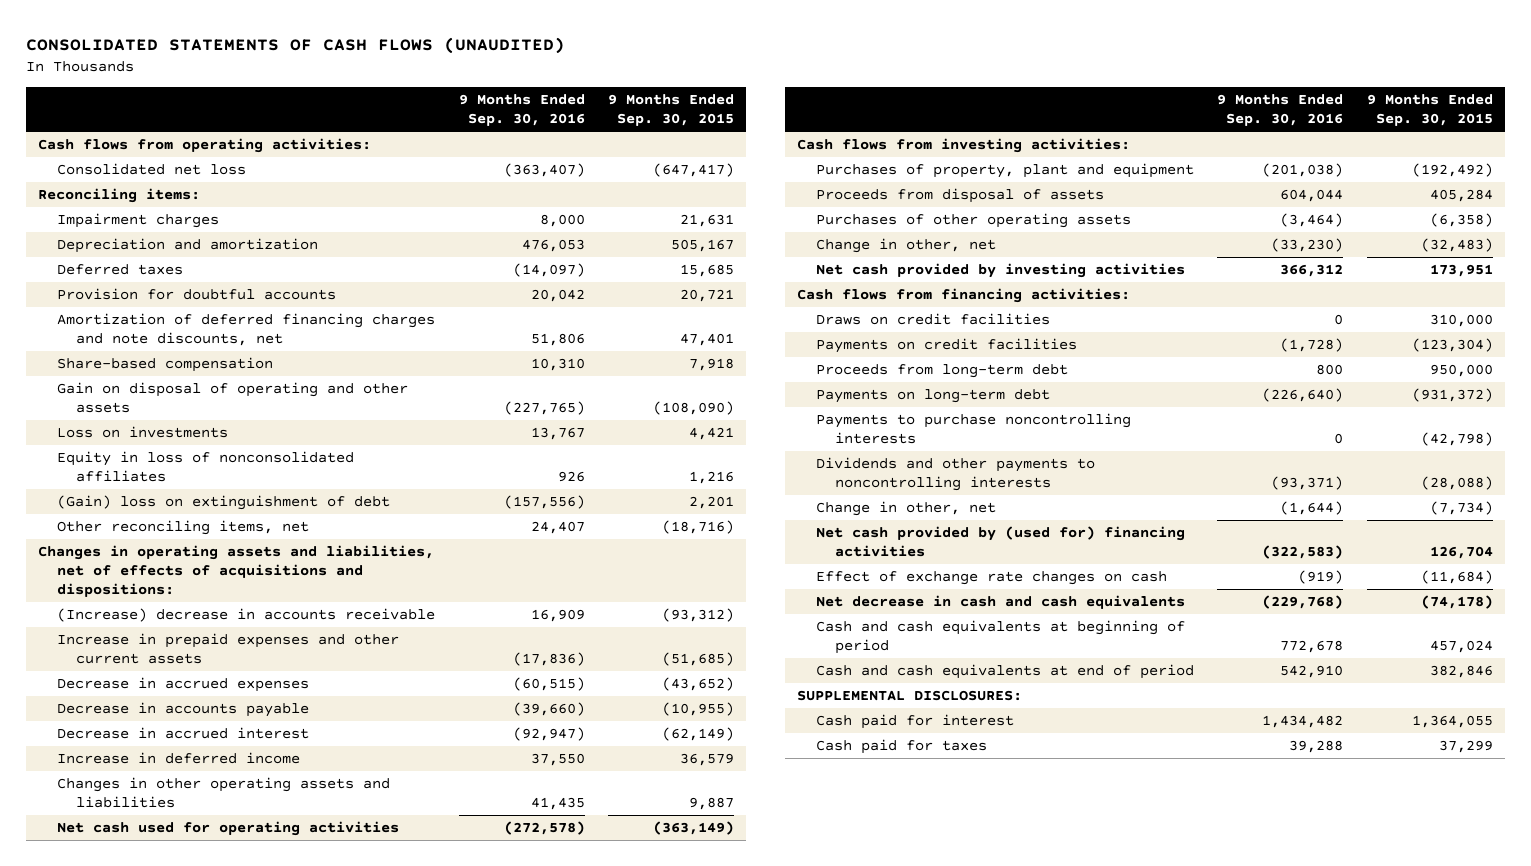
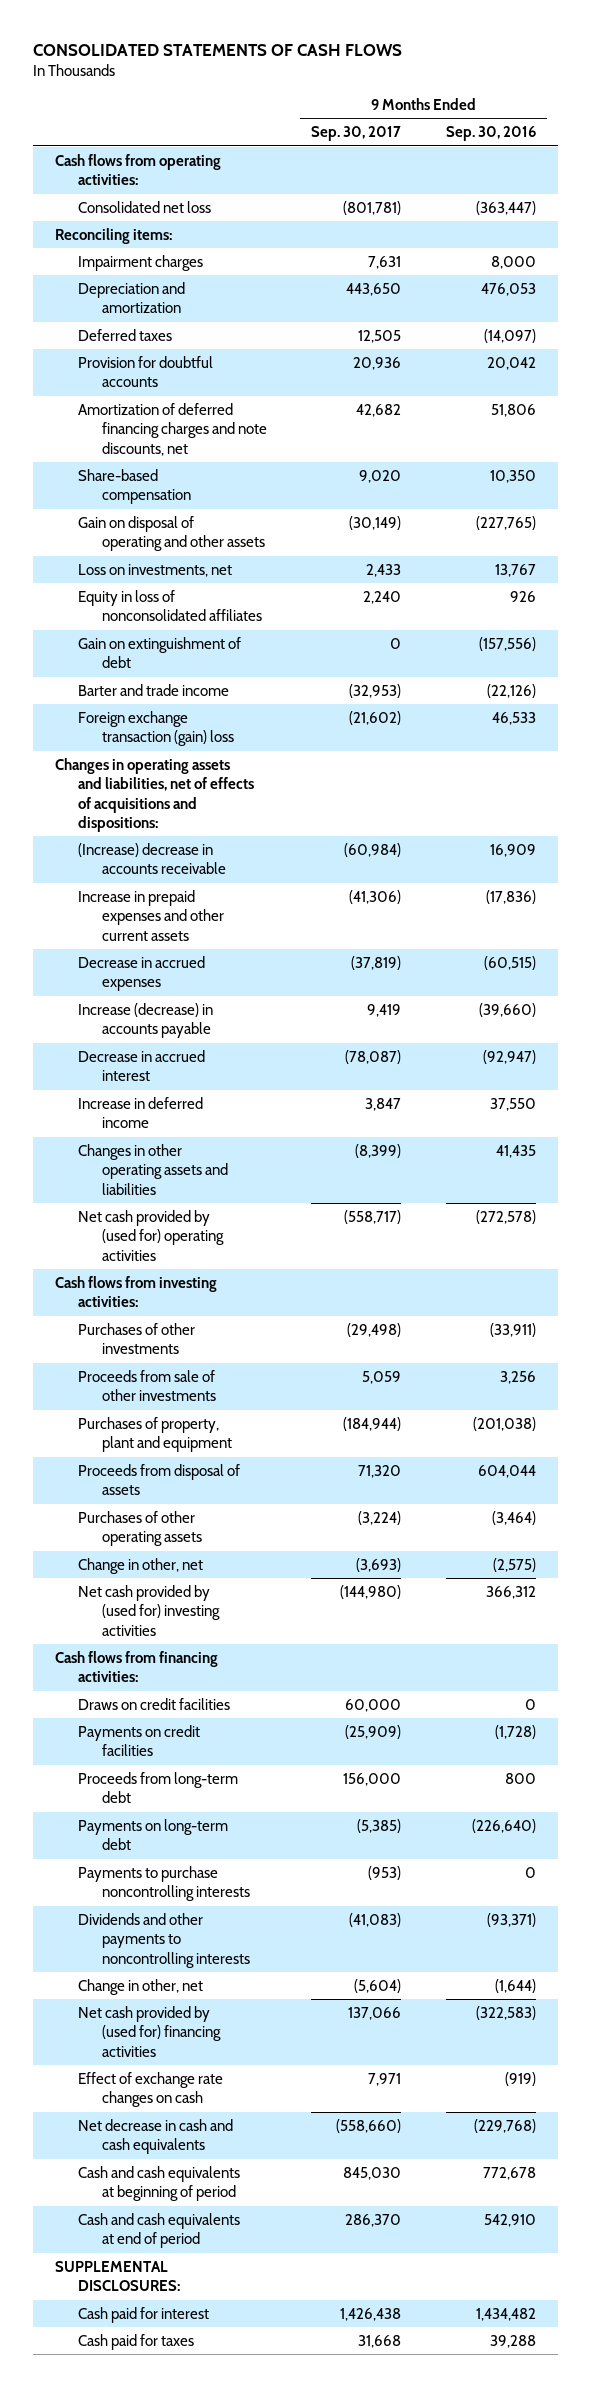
- CONSOLIDATED STATEMENTS OF CASH FLOWS (UNAUDITED)
+ CONSOLIDATED STATEMENTS OF CASH FLOWS
- | 9 Months Ended Sep. 30, 2016 | 9 Months Ended Sep. 30, 2015
+ | 9 Months Ended Sep. 30, 2017 | 9 Months Ended Sep. 30, 2016
- Consolidated net loss | (363,407) | (647,417)
+ Consolidated net loss | (801,781) | (363,447)
- Share-based compensation | 10,310 | 7,918
+ Share-based compensation | 9,020 | 10,350
- Loss on investments | 13,767 | 4,421
+ Loss on investments, net | 2,433 | 13,767
- (Gain) loss on extinguishment of debt | (157,556) | 2,201
- Other reconciling items, net | 24,407 | (18,716)
+ Gain on extinguishment of debt | 0 | (157,556)
+ Barter and trade income | (32,953) | (22,126)
+ Foreign exchange transaction (gain) loss | (21,602) | 46,533
- Decrease in accounts payable | (39,660) | (10,955)
+ Increase (decrease) in accounts payable | 9,419 | (39,660)
- Net cash used for operating activities | (272,578) | (363,149)
+ Net cash provided by (used for) operating activities | (558,717) | (272,578)
+ Purchases of other investments | (29,498) | (33,911)
+ Proceeds from sale of other investments | 5,059 | 3,256
- Change in other, net | (33,230) | (32,483)
- Net cash provided by investing activities | 366,312 | 173,951
+ Change in other, net | (3,693) | (2,575)
+ Net cash provided by (used for) investing activities | (144,980) | 366,312

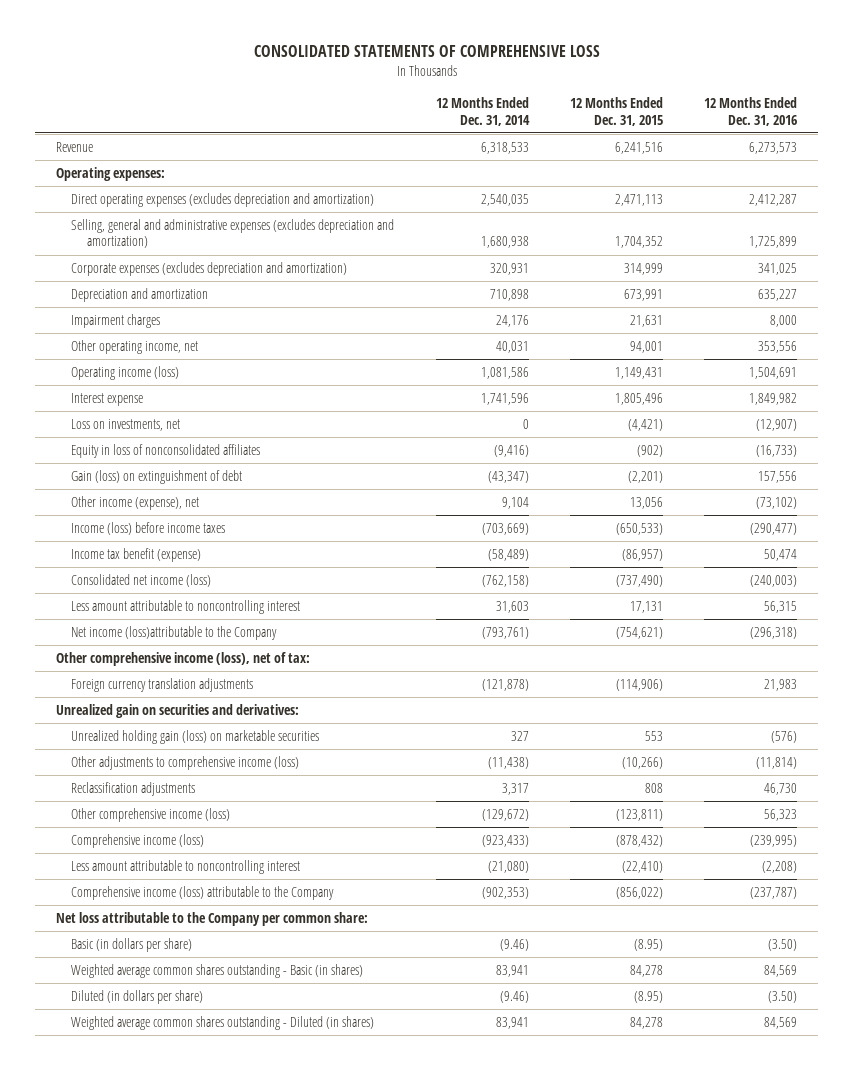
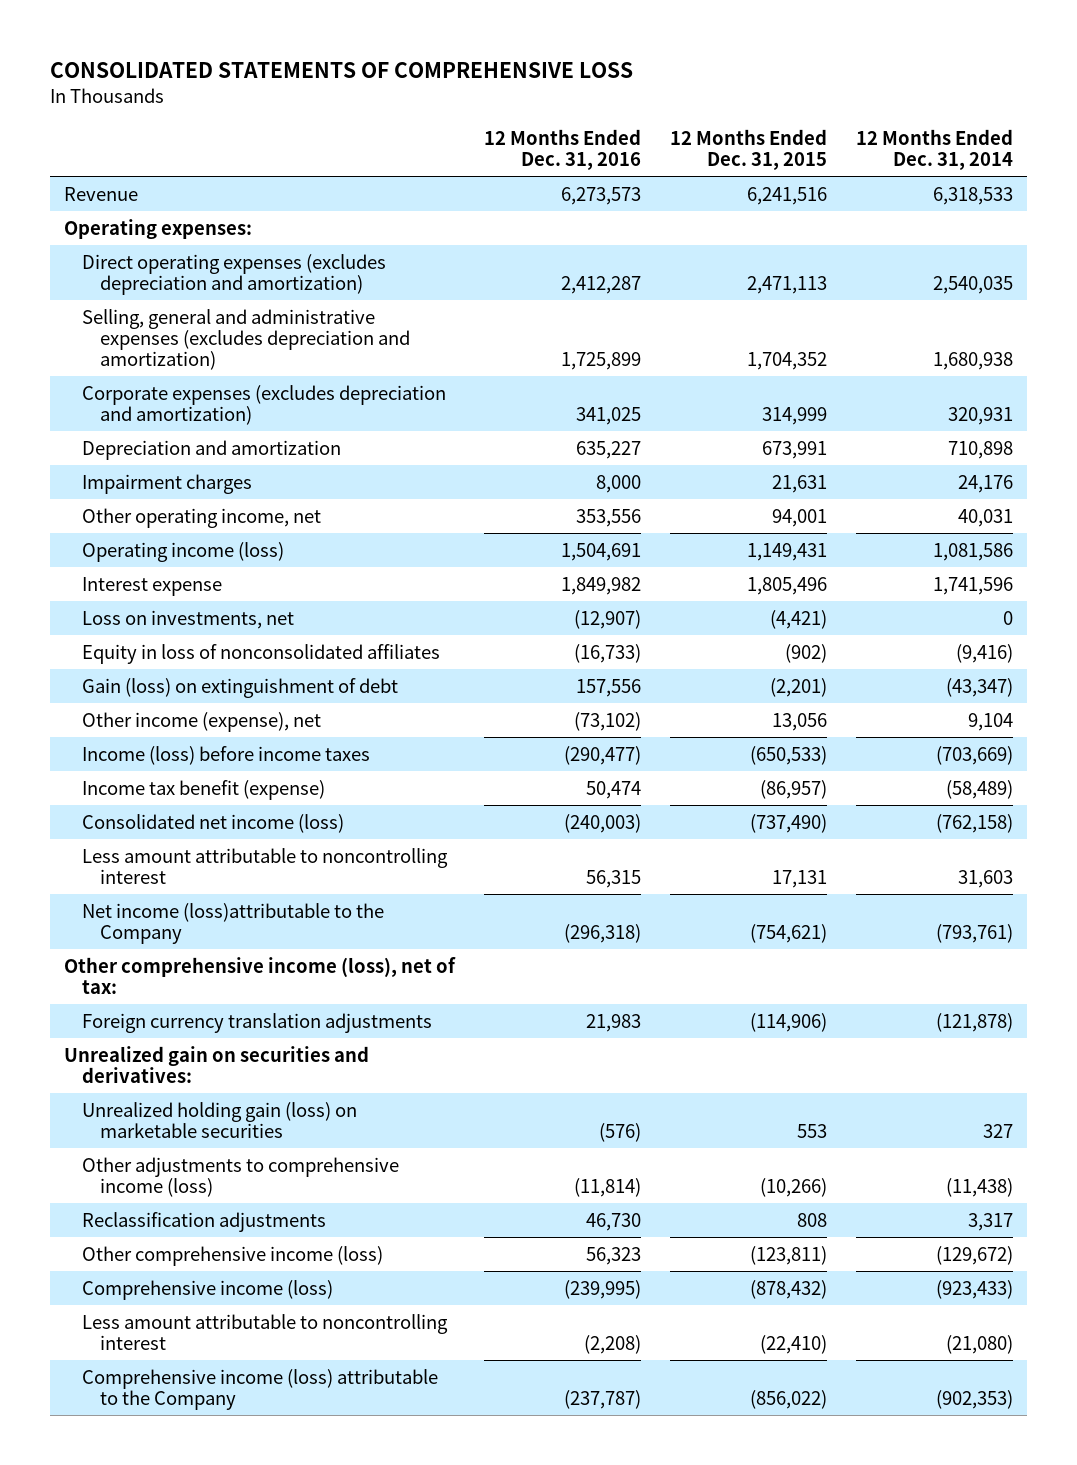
- | 12 Months Ended Dec. 31, 2014 | 12 Months Ended Dec. 31, 2015 | 12 Months Ended Dec. 31, 2016
+ | 12 Months Ended Dec. 31, 2016 | 12 Months Ended Dec. 31, 2015 | 12 Months Ended Dec. 31, 2014
- Net loss attributable to the Company per common share:
- Basic (in dollars per share) | (9.46) | (8.95) | (3.50)
- Weighted average common shares outstanding - Basic (in shares) | 83,941 | 84,278 | 84,569
- Diluted (in dollars per share) | (9.46) | (8.95) | (3.50)
- Weighted average common shares outstanding - Diluted (in shares) | 83,941 | 84,278 | 84,569

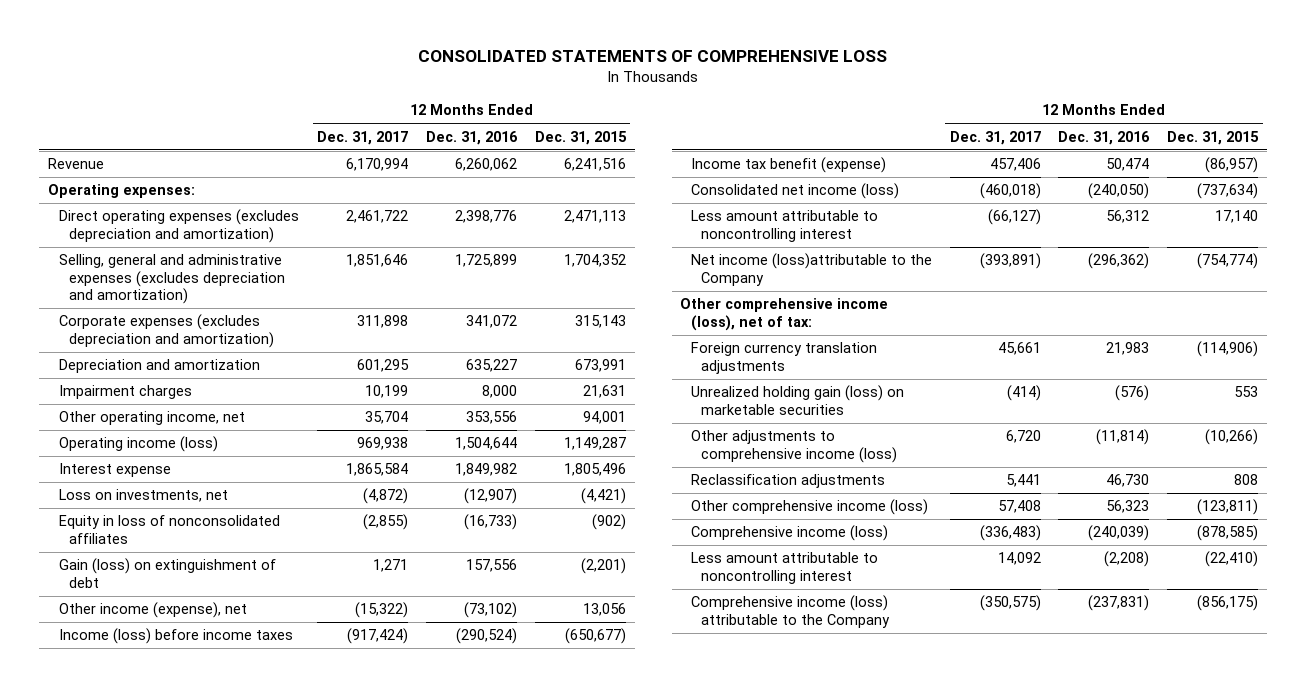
- | 12 Months Ended Dec. 31, 2016 | 12 Months Ended Dec. 31, 2015 | 12 Months Ended Dec. 31, 2014
+ | 12 Months Ended Dec. 31, 2017 | 12 Months Ended Dec. 31, 2016 | 12 Months Ended Dec. 31, 2015
- Revenue | 6,273,573 | 6,241,516 | 6,318,533
+ Revenue | 6,170,994 | 6,260,062 | 6,241,516
- Direct operating expenses (excludes depreciation and amortization) | 2,412,287 | 2,471,113 | 2,540,035
+ Direct operating expenses (excludes depreciation and amortization) | 2,461,722 | 2,398,776 | 2,471,113
- Corporate expenses (excludes depreciation and amortization) | 341,025 | 314,999 | 320,931
+ Corporate expenses (excludes depreciation and amortization) | 311,898 | 341,072 | 315,143
- Operating income (loss) | 1,504,691 | 1,149,431 | 1,081,586
+ Operating income (loss) | 969,938 | 1,504,644 | 1,149,287
- Income (loss) before income taxes | (290,477) | (650,533) | (703,669)
+ Income (loss) before income taxes | (917,424) | (290,524) | (650,677)
- Consolidated net income (loss) | (240,003) | (737,490) | (762,158)
- Less amount attributable to noncontrolling interest | 56,315 | 17,131 | 31,603
- Net income (loss)attributable to the Company | (296,318) | (754,621) | (793,761)
+ Consolidated net income (loss) | (460,018) | (240,050) | (737,634)
+ Less amount attributable to noncontrolling interest | (66,127) | 56,312 | 17,140
+ Net income (loss)attributable to the Company | (393,891) | (296,362) | (754,774)
- Unrealized gain on securities and derivatives:
- Comprehensive income (loss) | (239,995) | (878,432) | (923,433)
+ Comprehensive income (loss) | (336,483) | (240,039) | (878,585)
- Comprehensive income (loss) attributable to the Company | (237,787) | (856,022) | (902,353)
+ Comprehensive income (loss) attributable to the Company | (350,575) | (237,831) | (856,175)

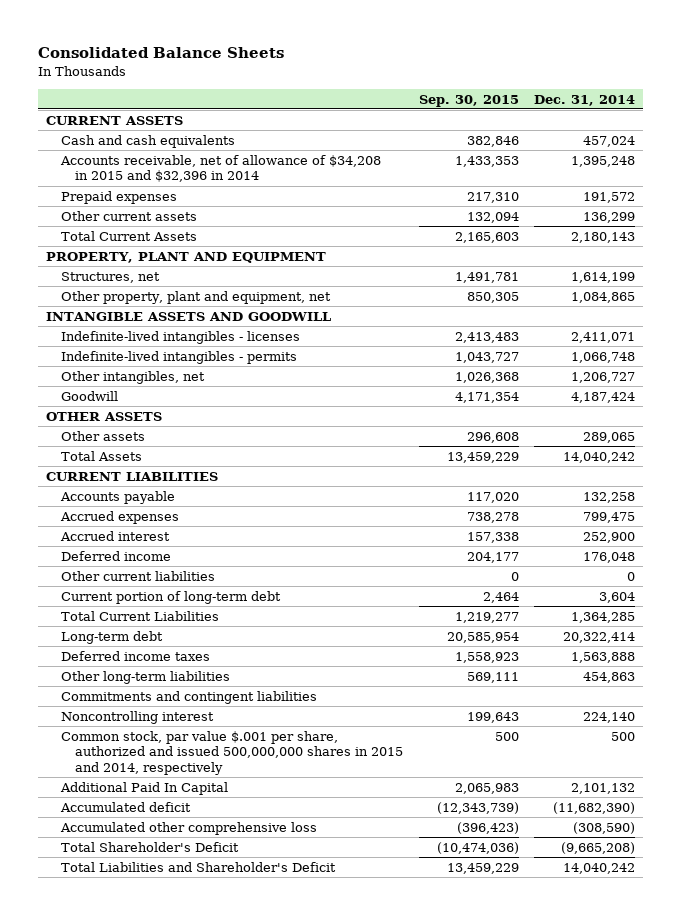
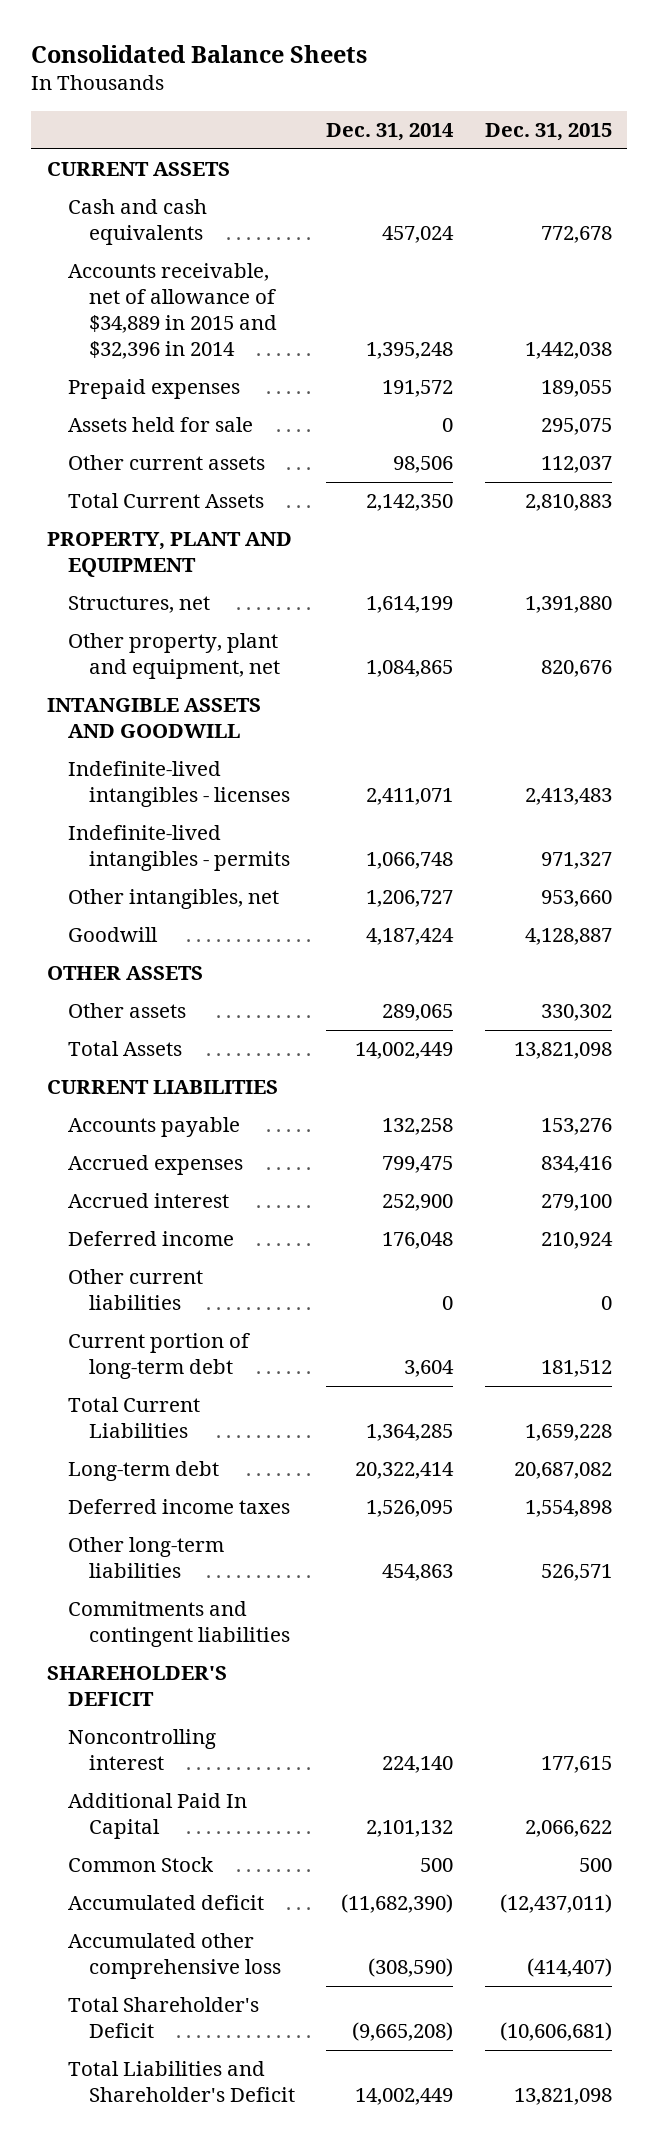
- | Sep. 30, 2015 | Dec. 31, 2014
+ | Dec. 31, 2014 | Dec. 31, 2015
- Accounts receivable, net of allowance of $34,208 in 2015 and $32,396 in 2014 | 1,433,353 | 1,395,248
+ Accounts receivable, net of allowance of $34,889 in 2015 and $32,396 in 2014 | 1,395,248 | 1,442,038
- Other current assets | 132,094 | 136,299
- Total Current Assets | 2,165,603 | 2,180,143
+ Assets held for sale | 0 | 295,075
+ Other current assets | 98,506 | 112,037
+ Total Current Assets | 2,142,350 | 2,810,883
- Total Assets | 13,459,229 | 14,040,242
+ Total Assets | 14,002,449 | 13,821,098
- Deferred income taxes | 1,558,923 | 1,563,888
+ Deferred income taxes | 1,526,095 | 1,554,898
+ SHAREHOLDER'S DEFICIT
- Common stock, par value $.001 per share, authorized and issued 500,000,000 shares in 2015 and 2014, respectively | 500 | 500
+ Common Stock | 500 | 500
- Total Liabilities and Shareholder's Deficit | 13,459,229 | 14,040,242
+ Total Liabilities and Shareholder's Deficit | 14,002,449 | 13,821,098

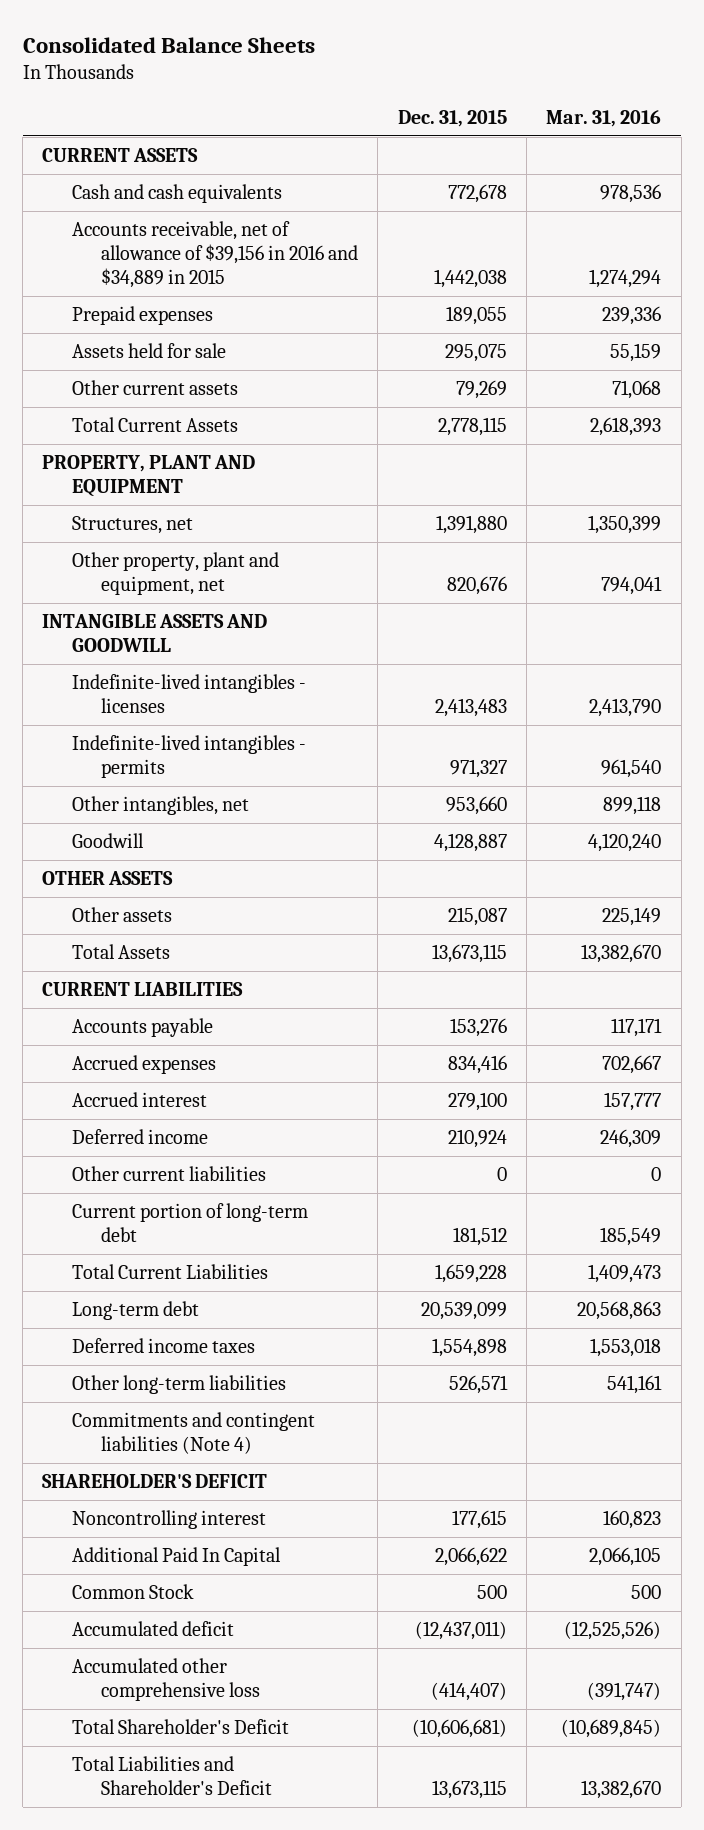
- | Dec. 31, 2014 | Dec. 31, 2015
+ | Dec. 31, 2015 | Mar. 31, 2016
- Accounts receivable, net of allowance of $34,889 in 2015 and $32,396 in 2014 | 1,395,248 | 1,442,038
+ Accounts receivable, net of allowance of $39,156 in 2016 and $34,889 in 2015 | 1,442,038 | 1,274,294
- Other current assets | 98,506 | 112,037
- Total Current Assets | 2,142,350 | 2,810,883
+ Other current assets | 79,269 | 71,068
+ Total Current Assets | 2,778,115 | 2,618,393
- Other assets | 289,065 | 330,302
- Total Assets | 14,002,449 | 13,821,098
+ Other assets | 215,087 | 225,149
+ Total Assets | 13,673,115 | 13,382,670
- Long-term debt | 20,322,414 | 20,687,082
+ Long-term debt | 20,539,099 | 20,568,863
- Commitments and contingent liabilities
+ Commitments and contingent liabilities (Note 4)
- Total Liabilities and Shareholder's Deficit | 14,002,449 | 13,821,098
+ Total Liabilities and Shareholder's Deficit | 13,673,115 | 13,382,670

